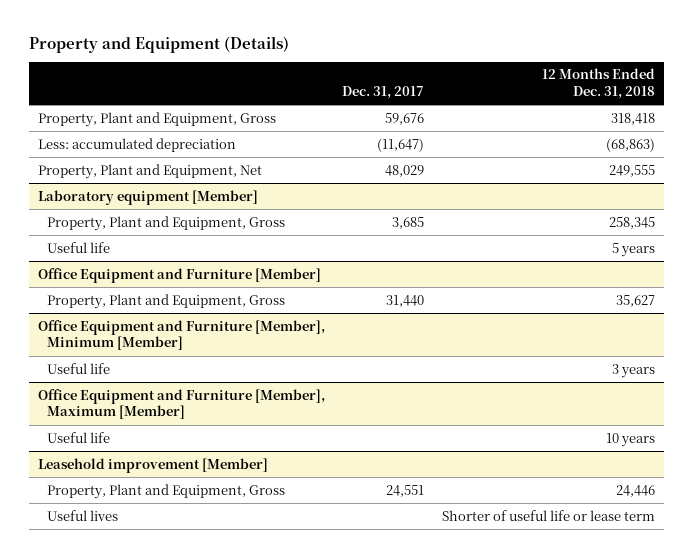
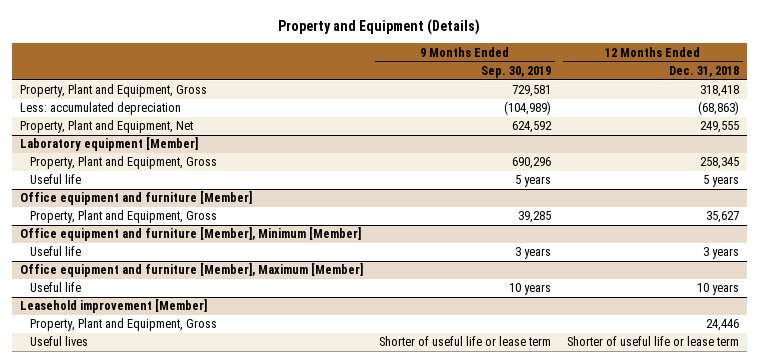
- | Dec. 31, 2017 | 12 Months Ended Dec. 31, 2018
+ | 9 Months Ended Sep. 30, 2019 | 12 Months Ended Dec. 31, 2018
- Office Equipment and Furniture [Member]
+ Office equipment and furniture [Member]
- Office Equipment and Furniture [Member], Minimum [Member]
+ Office equipment and furniture [Member], Minimum [Member]
- Office Equipment and Furniture [Member], Maximum [Member]
+ Office equipment and furniture [Member], Maximum [Member]

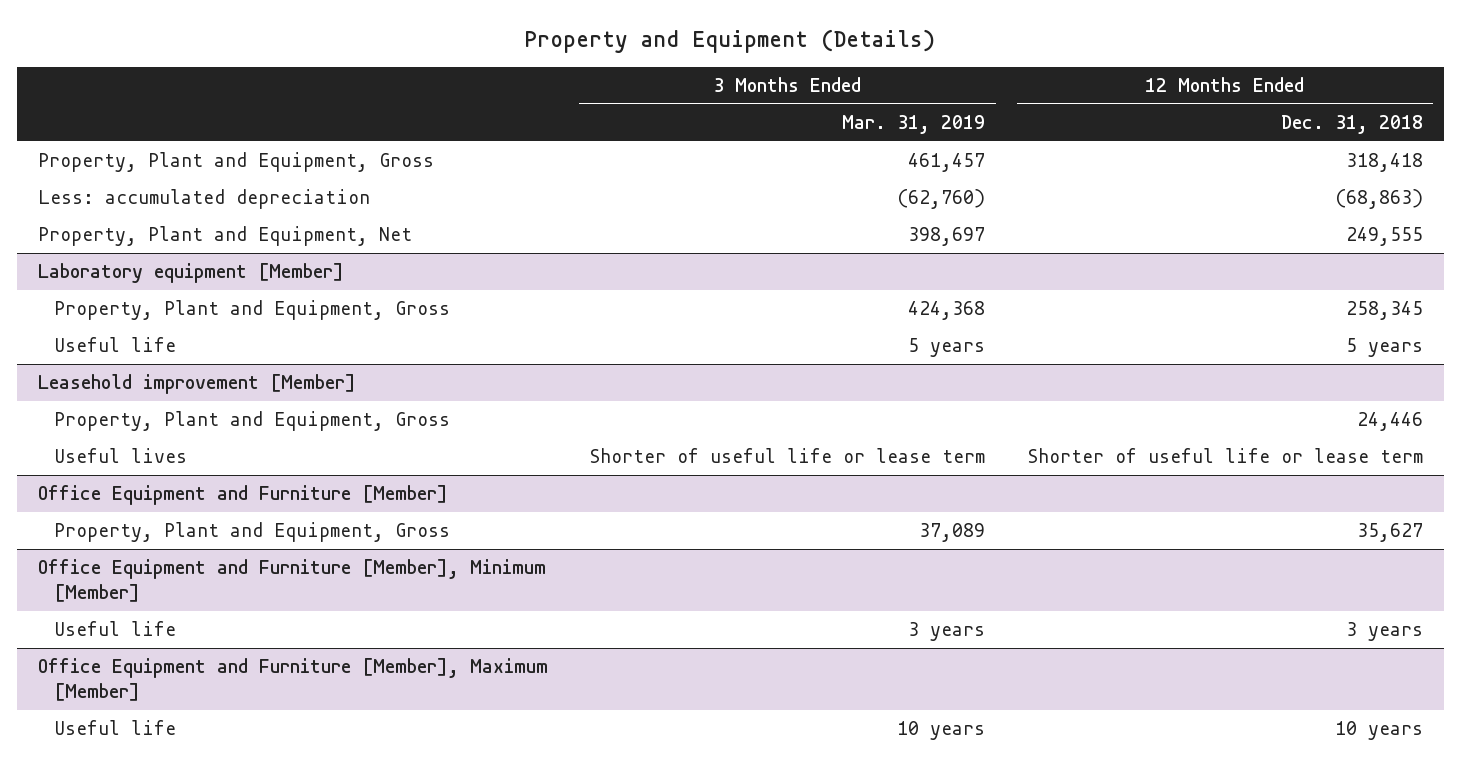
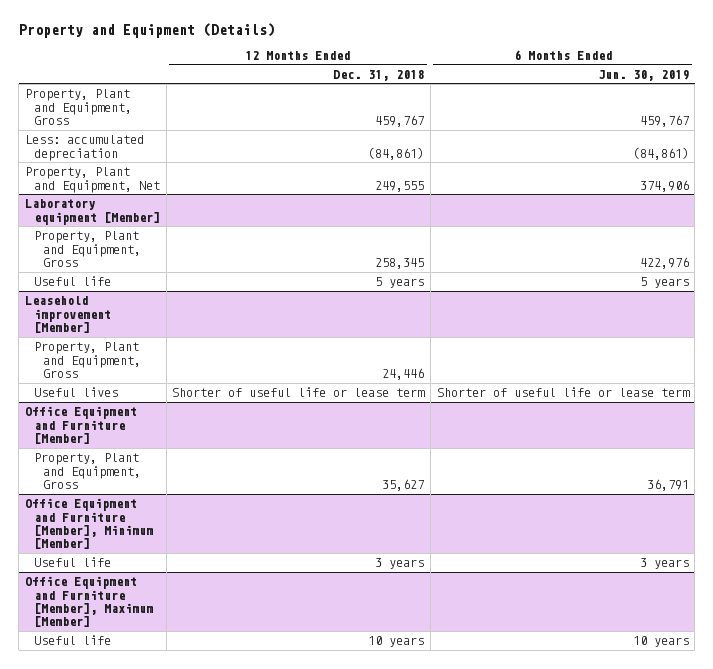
- | 3 Months Ended Mar. 31, 2019 | 12 Months Ended Dec. 31, 2018
+ | 12 Months Ended Dec. 31, 2018 | 6 Months Ended Jun. 30, 2019
- Property, Plant and Equipment, Gross | 461,457 | 318,418
- Less: accumulated depreciation | (62,760) | (68,863)
+ Property, Plant and Equipment, Gross | 459,767 | 459,767
+ Less: accumulated depreciation | (84,861) | (84,861)

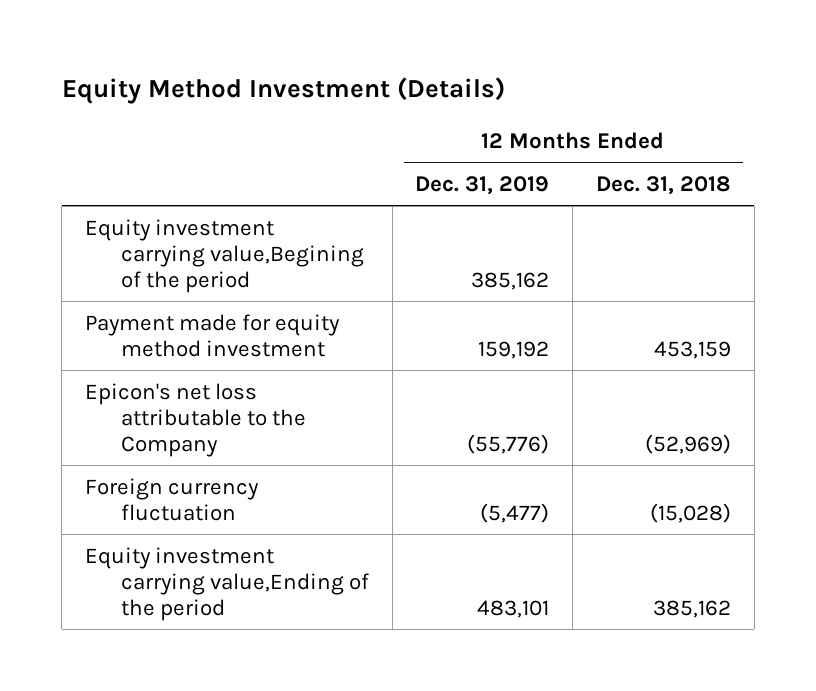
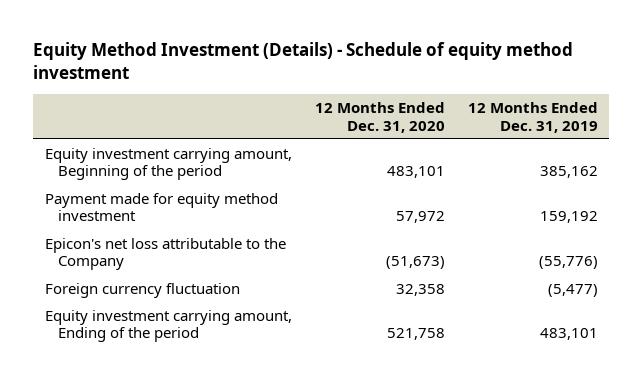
- Equity Method Investment (Details)
+ Equity Method Investment (Details) - Schedule of equity method investment
- | 12 Months Ended Dec. 31, 2019 | 12 Months Ended Dec. 31, 2018
+ | 12 Months Ended Dec. 31, 2020 | 12 Months Ended Dec. 31, 2019
- Equity investment carrying value,Begining of the period | 385,162 |
+ Equity investment carrying amount, Beginning of the period | 483,101 | 385,162
- Equity investment carrying value,Ending of the period | 483,101 | 385,162
+ Equity investment carrying amount, Ending of the period | 521,758 | 483,101

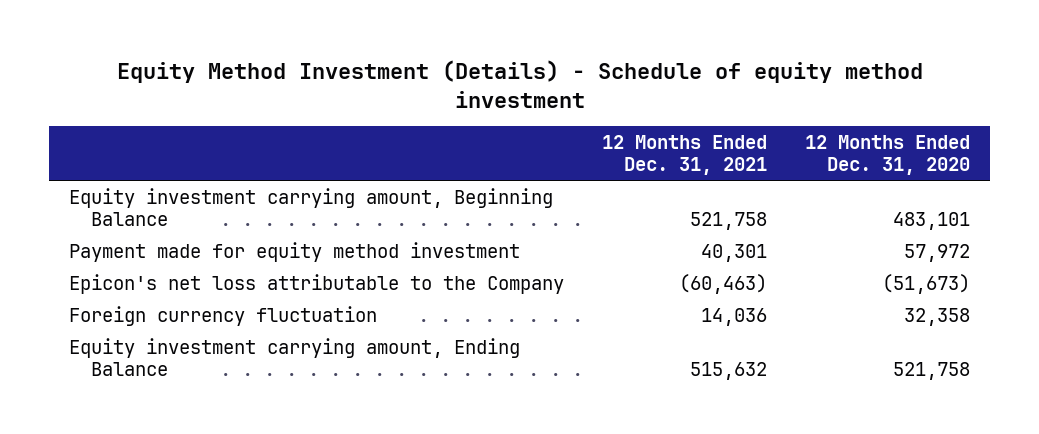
- | 12 Months Ended Dec. 31, 2020 | 12 Months Ended Dec. 31, 2019
+ | 12 Months Ended Dec. 31, 2021 | 12 Months Ended Dec. 31, 2020
- Equity investment carrying amount, Beginning of the period | 483,101 | 385,162
+ Equity investment carrying amount, Beginning Balance | 521,758 | 483,101
- Equity investment carrying amount, Ending of the period | 521,758 | 483,101
+ Equity investment carrying amount, Ending Balance | 515,632 | 521,758

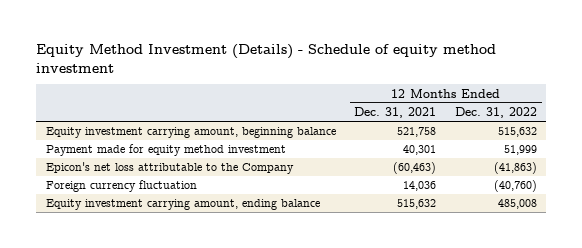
- | 12 Months Ended Dec. 31, 2021 | 12 Months Ended Dec. 31, 2020
+ | 12 Months Ended Dec. 31, 2021 | 12 Months Ended Dec. 31, 2022
- Equity investment carrying amount, Beginning Balance | 521,758 | 483,101
+ Equity investment carrying amount, beginning balance | 521,758 | 515,632
- Equity investment carrying amount, Ending Balance | 515,632 | 521,758
+ Equity investment carrying amount, ending balance | 515,632 | 485,008

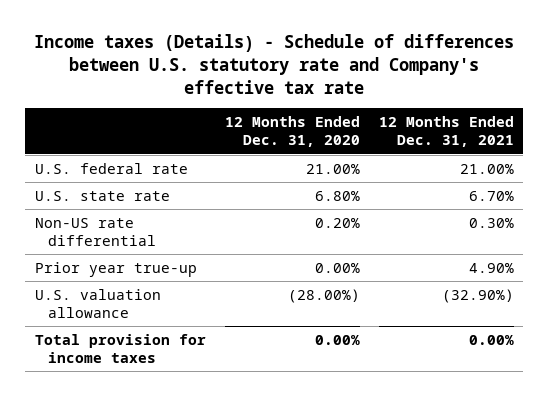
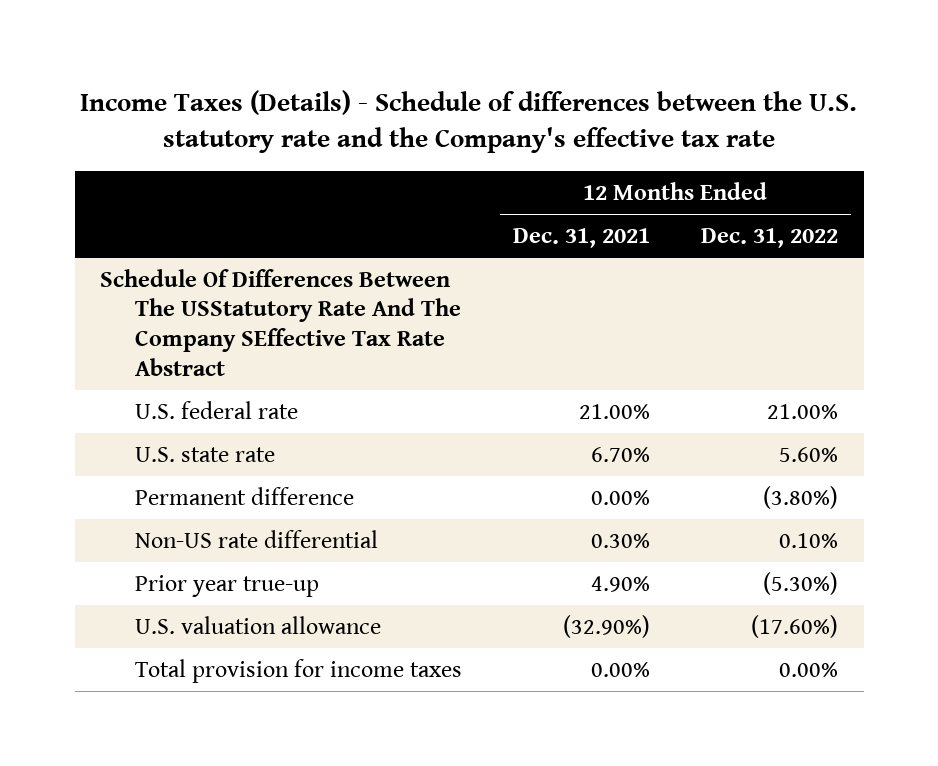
- Income taxes (Details) - Schedule of differences between U.S. statutory rate and Company's effective tax rate
+ Income Taxes (Details) - Schedule of differences between the U.S. statutory rate and the Company's effective tax rate
- | 12 Months Ended Dec. 31, 2020 | 12 Months Ended Dec. 31, 2021
+ | 12 Months Ended Dec. 31, 2021 | 12 Months Ended Dec. 31, 2022
+ Schedule Of Differences Between The USStatutory Rate And The Company SEffective Tax Rate Abstract
+ Permanent difference | 0.00% | (3.80%)

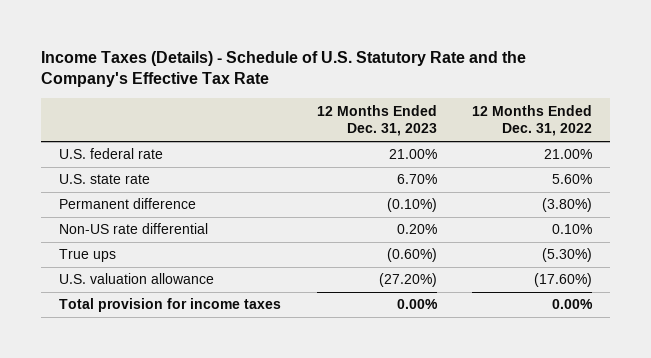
- Income Taxes (Details) - Schedule of differences between the U.S. statutory rate and the Company's effective tax rate
+ Income Taxes (Details) - Schedule of U.S. Statutory Rate and the Company's Effective Tax Rate
- | 12 Months Ended Dec. 31, 2021 | 12 Months Ended Dec. 31, 2022
+ | 12 Months Ended Dec. 31, 2023 | 12 Months Ended Dec. 31, 2022
- Schedule Of Differences Between The USStatutory Rate And The Company SEffective Tax Rate Abstract
- Prior year true-up | 4.90% | (5.30%)
+ True ups | (0.60%) | (5.30%)

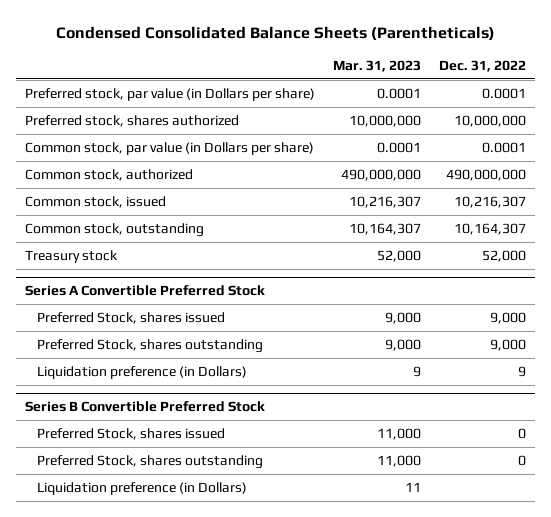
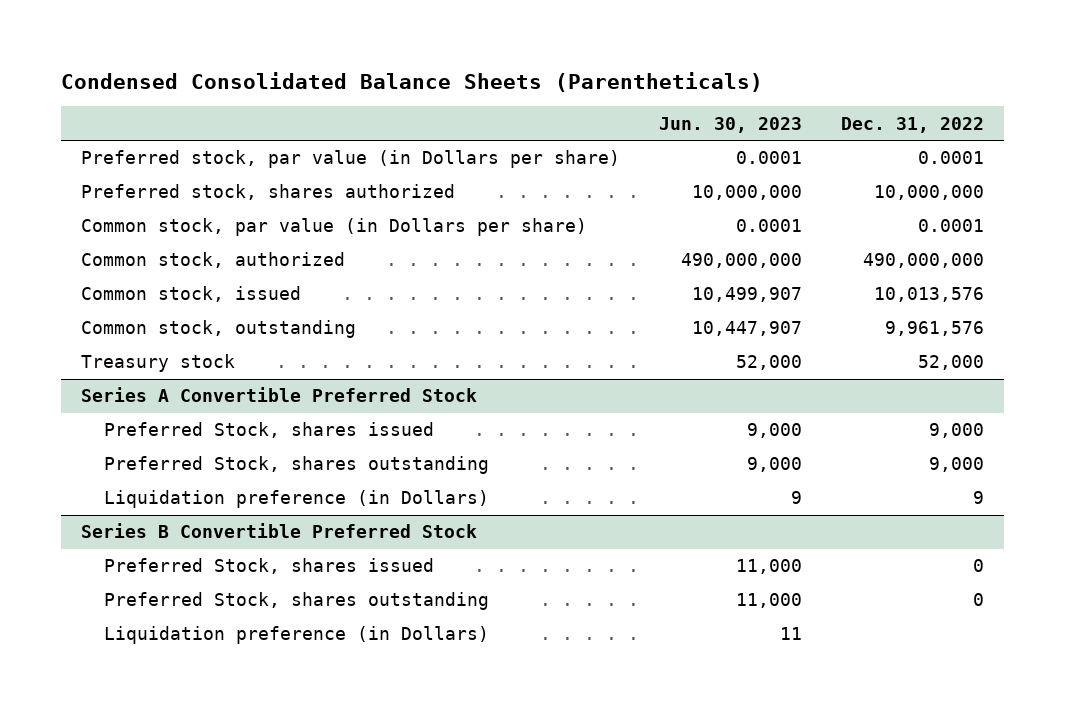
- | Mar. 31, 2023 | Dec. 31, 2022
+ | Jun. 30, 2023 | Dec. 31, 2022
- Common stock, issued | 10,216,307 | 10,216,307
- Common stock, outstanding | 10,164,307 | 10,164,307
+ Common stock, issued | 10,499,907 | 10,013,576
+ Common stock, outstanding | 10,447,907 | 9,961,576

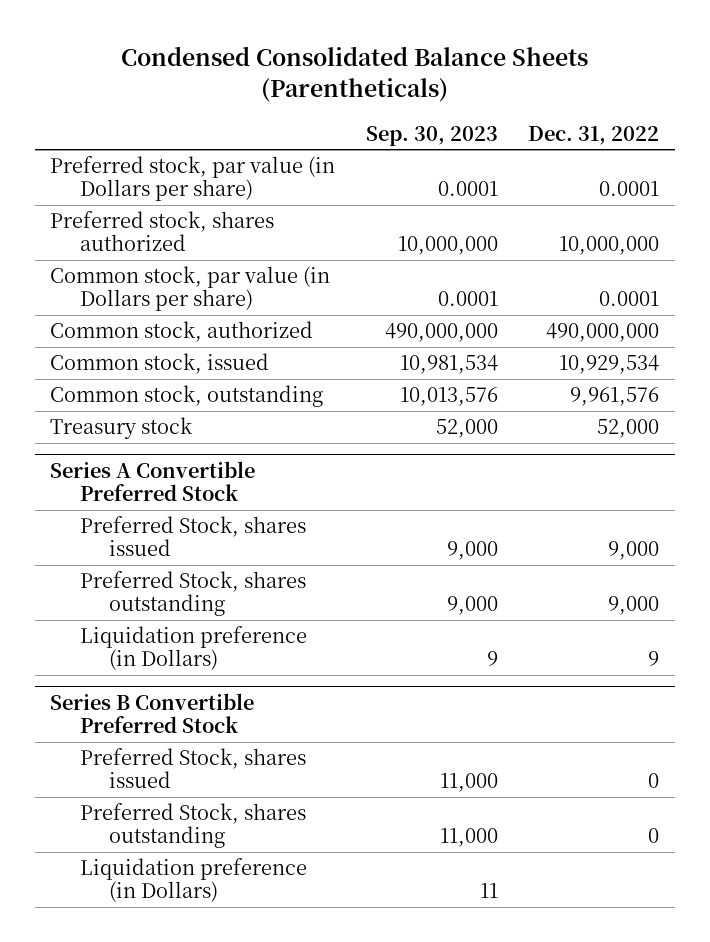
- | Jun. 30, 2023 | Dec. 31, 2022
+ | Sep. 30, 2023 | Dec. 31, 2022
- Common stock, issued | 10,499,907 | 10,013,576
+ Common stock, issued | 10,981,534 | 10,929,534

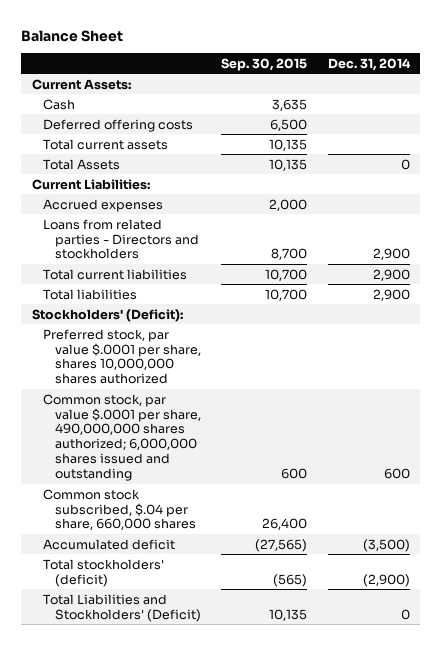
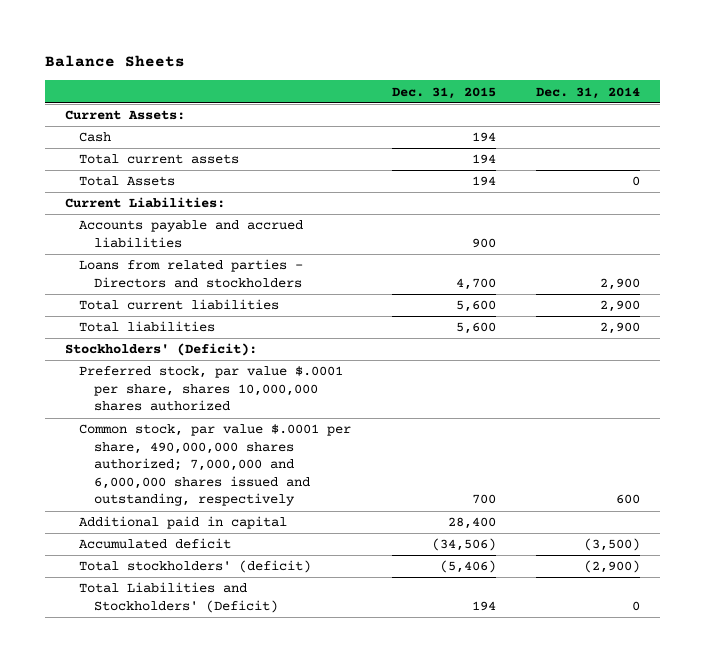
- Balance Sheet
+ Balance Sheets
- | Sep. 30, 2015 | Dec. 31, 2014
+ | Dec. 31, 2015 | Dec. 31, 2014
- Deferred offering costs | 6,500 |
- Accrued expenses | 2,000 |
+ Accounts payable and accrued liabilities | 900 |
- Common stock, par value $.0001 per share, 490,000,000 shares authorized; 6,000,000 shares issued and outstanding | 600 | 600
- Common stock subscribed, $.04 per share, 660,000 shares | 26,400 |
+ Common stock, par value $.0001 per share, 490,000,000 shares authorized; 7,000,000 and 6,000,000 shares issued and outstanding, respectively | 700 | 600
+ Additional paid in capital | 28,400 |

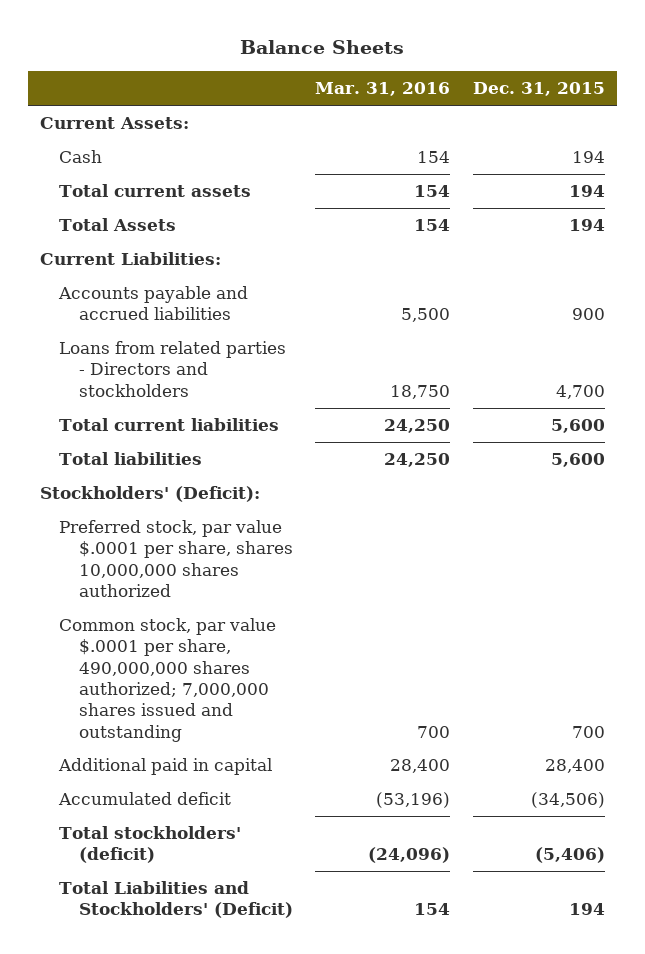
- | Dec. 31, 2015 | Dec. 31, 2014
+ | Mar. 31, 2016 | Dec. 31, 2015
- Common stock, par value $.0001 per share, 490,000,000 shares authorized; 7,000,000 and 6,000,000 shares issued and outstanding, respectively | 700 | 600
+ Common stock, par value $.0001 per share, 490,000,000 shares authorized; 7,000,000 shares issued and outstanding | 700 | 700

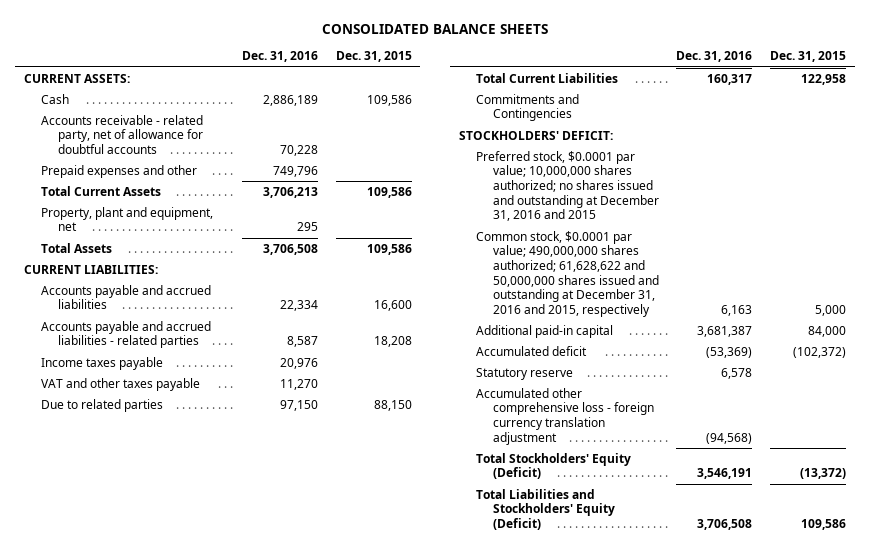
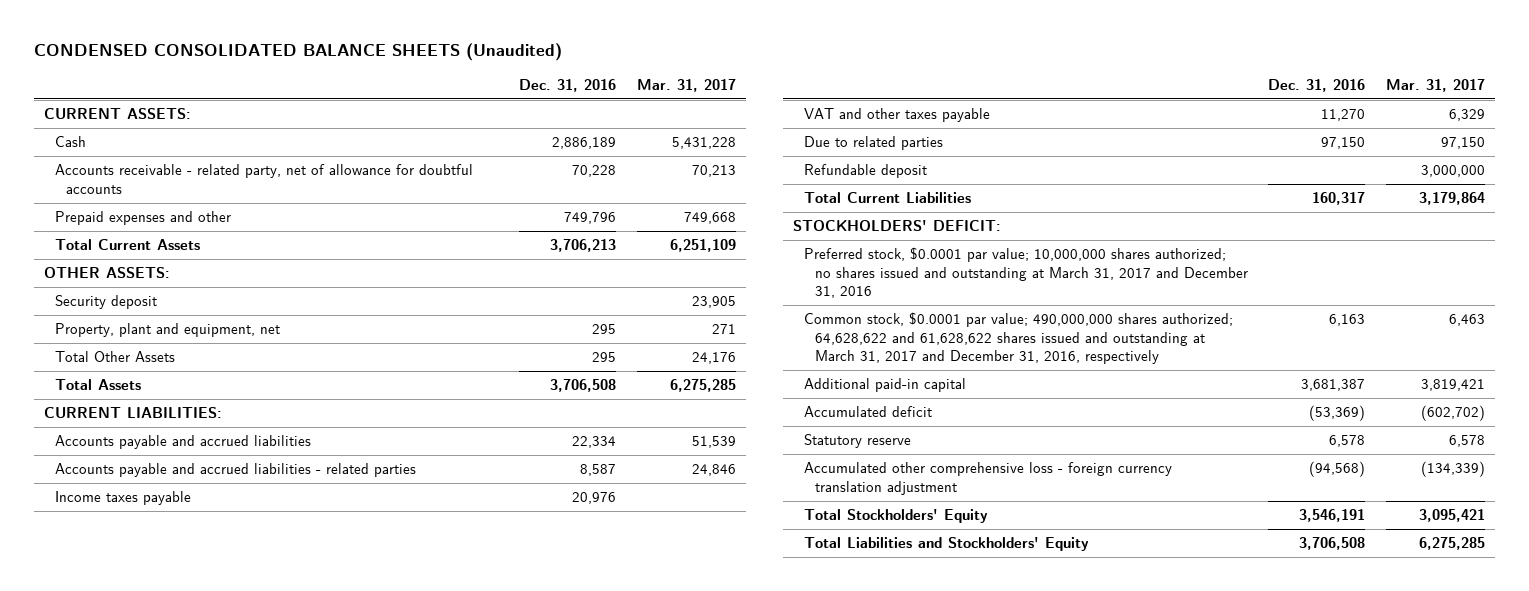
- CONSOLIDATED BALANCE SHEETS
+ CONDENSED CONSOLIDATED BALANCE SHEETS (Unaudited)
- | Dec. 31, 2016 | Dec. 31, 2015
+ | Dec. 31, 2016 | Mar. 31, 2017
+ OTHER ASSETS:
+ Security deposit | | 23,905
+ Total Other Assets | 295 | 24,176
+ Refundable deposit | | 3,000,000
- Commitments and Contingencies
- Preferred stock, $0.0001 par value; 10,000,000 shares authorized; no shares issued and outstanding at December 31, 2016 and 2015
- Common stock, $0.0001 par value; 490,000,000 shares authorized; 61,628,622 and 50,000,000 shares issued and outstanding at December 31, 2016 and 2015, respectively | 6,163 | 5,000
+ Preferred stock, $0.0001 par value; 10,000,000 shares authorized; no shares issued and outstanding at March 31, 2017 and December 31, 2016
+ Common stock, $0.0001 par value; 490,000,000 shares authorized; 64,628,622 and 61,628,622 shares issued and outstanding at March 31, 2017 and December 31, 2016, respectively | 6,163 | 6,463
- Total Stockholders' Equity (Deficit) | 3,546,191 | (13,372)
- Total Liabilities and Stockholders' Equity (Deficit) | 3,706,508 | 109,586
+ Total Stockholders' Equity | 3,546,191 | 3,095,421
+ Total Liabilities and Stockholders' Equity | 3,706,508 | 6,275,285

